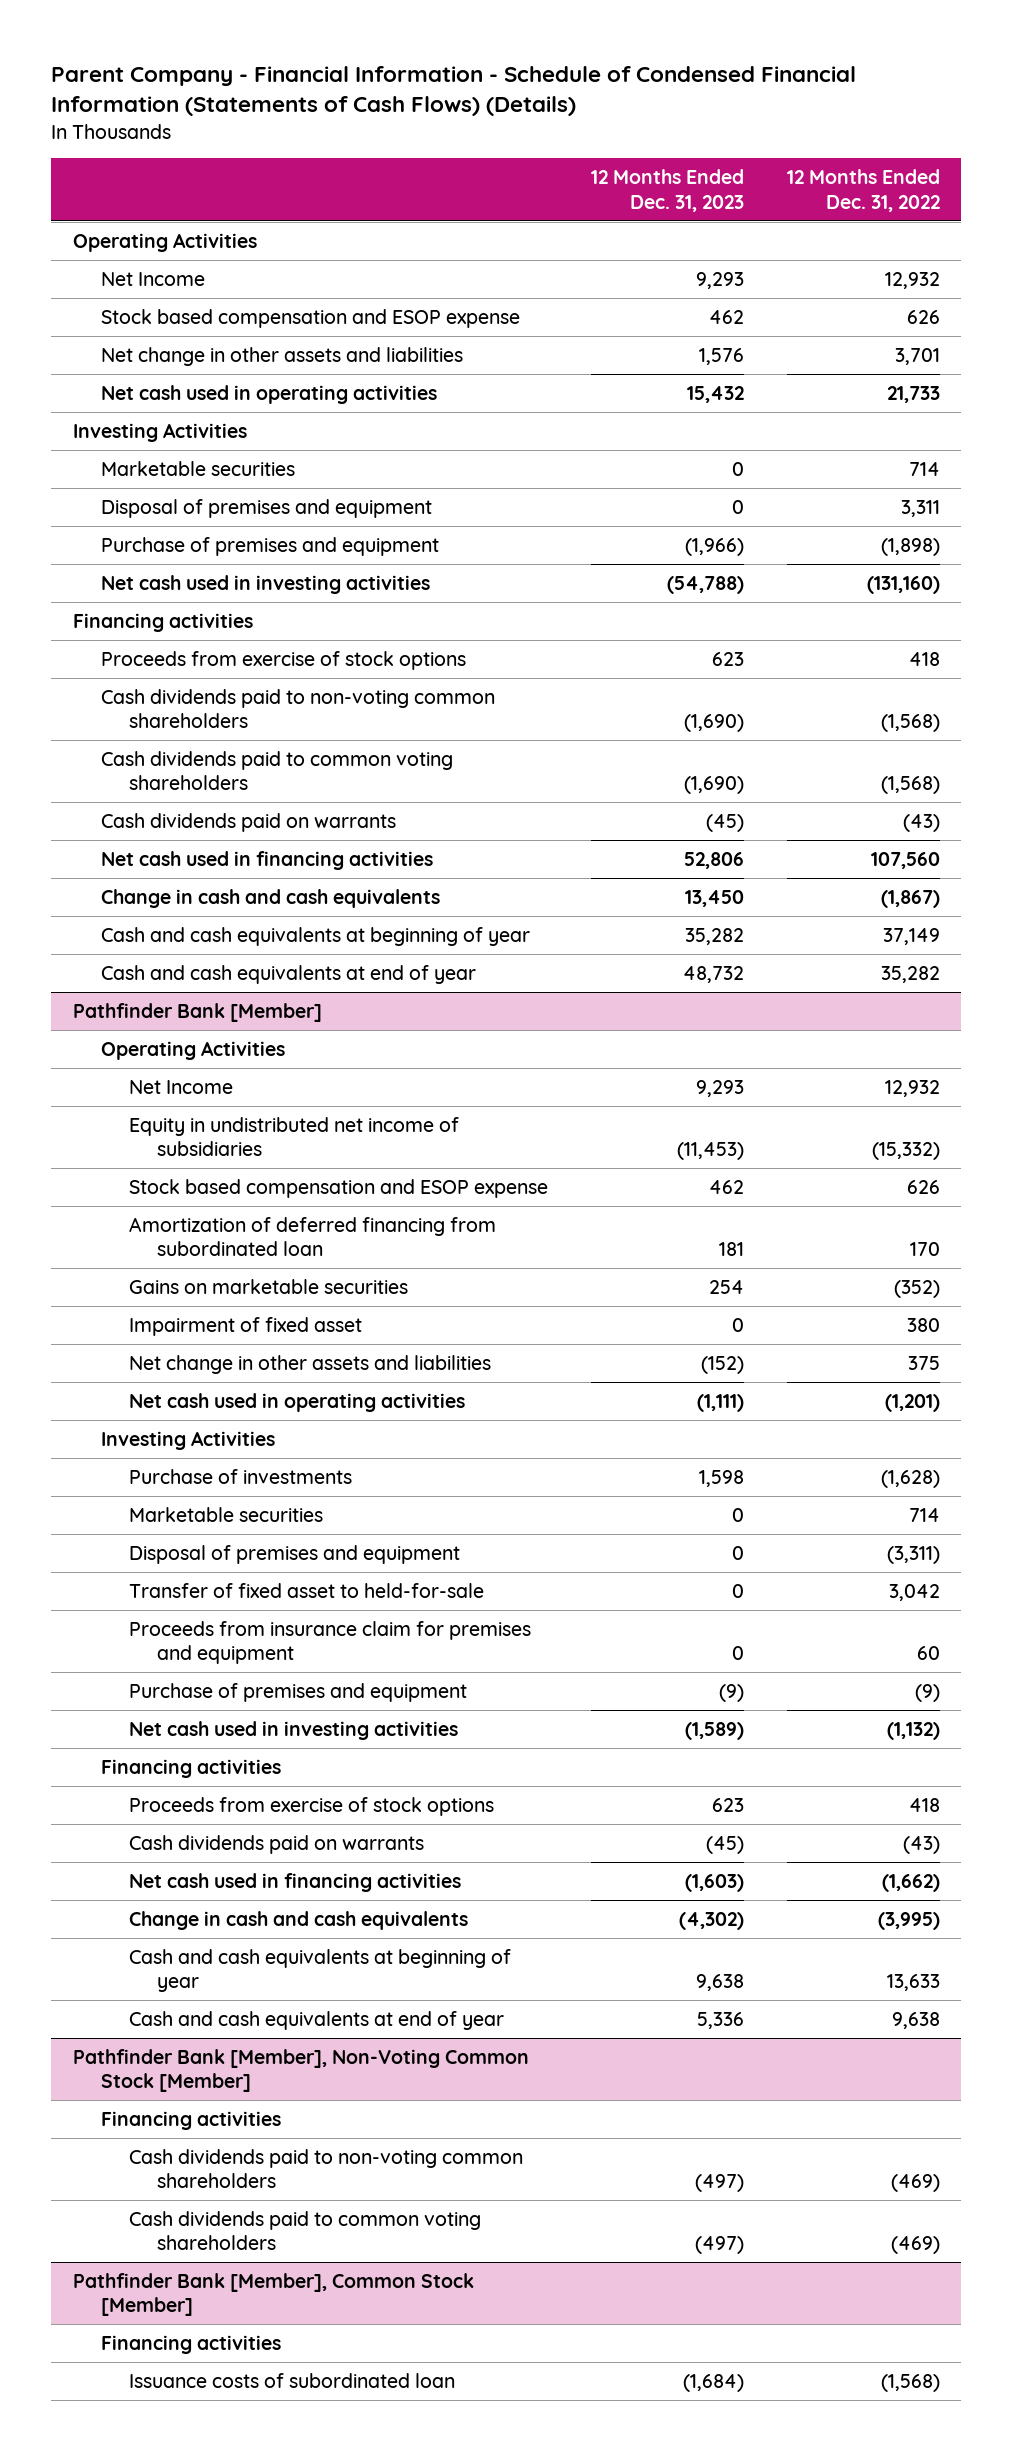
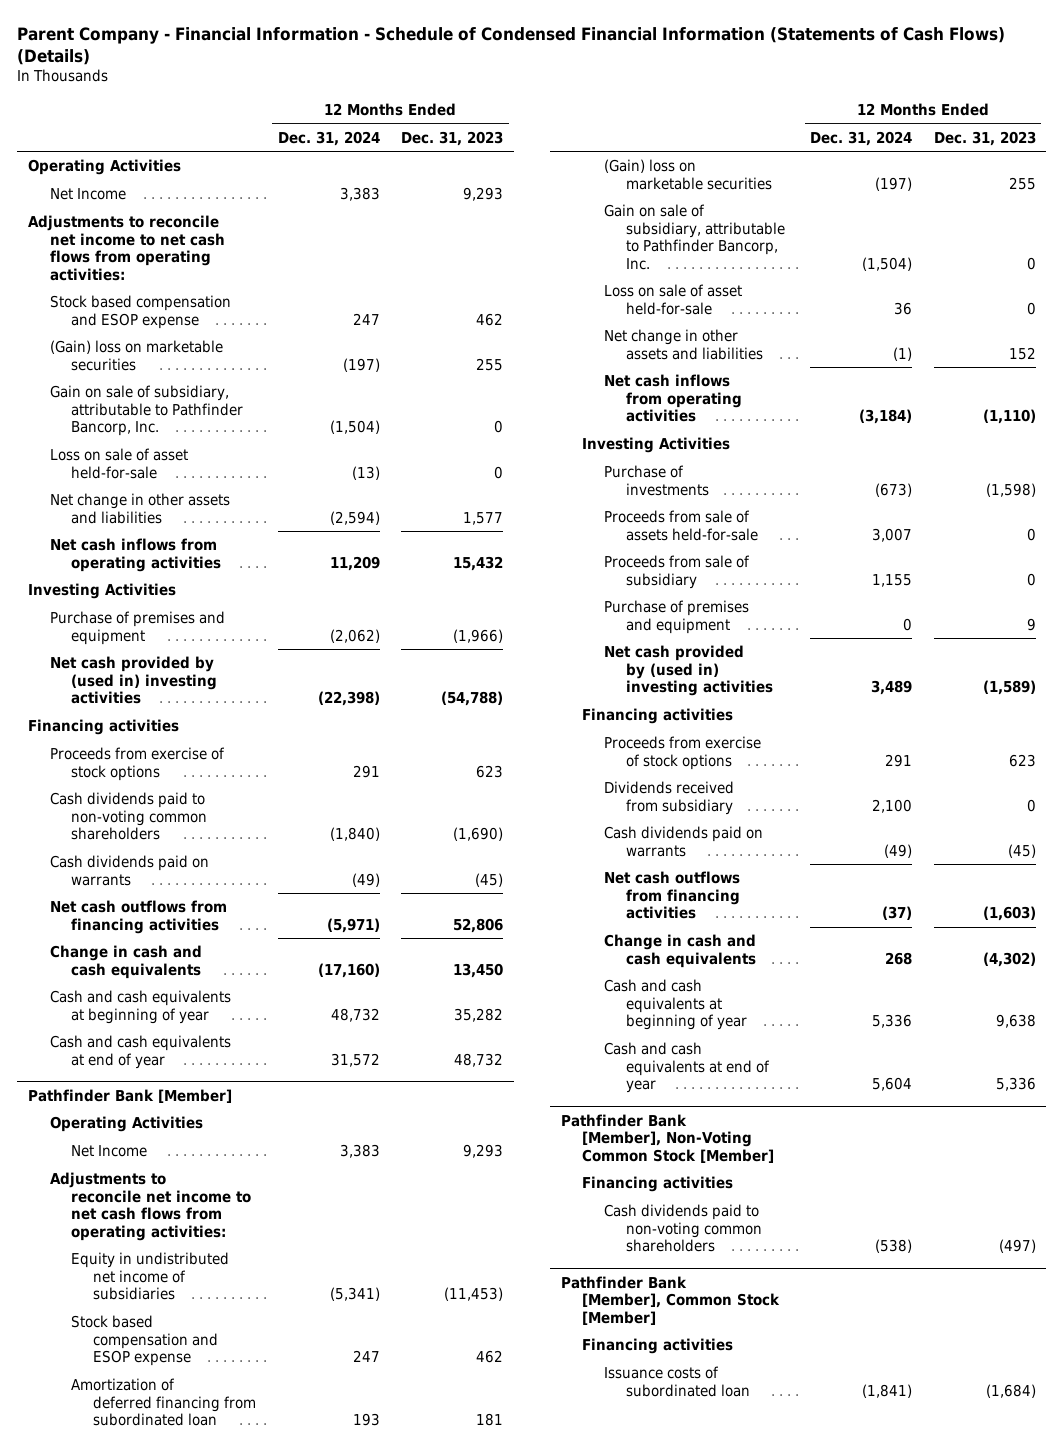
- | 12 Months Ended Dec. 31, 2023 | 12 Months Ended Dec. 31, 2022
+ | 12 Months Ended Dec. 31, 2024 | 12 Months Ended Dec. 31, 2023
+ Adjustments to reconcile net income to net cash flows from operating activities:
- Net change in other assets and liabilities | 1,576 | 3,701
- Net cash used in operating activities | 15,432 | 21,733
+ (Gain) loss on marketable securities | (197) | 255
+ Gain on sale of subsidiary, attributable to Pathfinder Bancorp, Inc. | (1,504) | 0
+ Loss on sale of asset held-for-sale | (13) | 0
+ Net change in other assets and liabilities | (2,594) | 1,577
+ Net cash inflows from operating activities | 11,209 | 15,432
- Marketable securities | 0 | 714
- Disposal of premises and equipment | 0 | 3,311
- Net cash used in investing activities | (54,788) | (131,160)
+ Net cash provided by (used in) investing activities | (22,398) | (54,788)
- Cash dividends paid to common voting shareholders | (1,690) | (1,568)
- Net cash used in financing activities | 52,806 | 107,560
+ Net cash outflows from financing activities | (5,971) | 52,806
@ Pathfinder Bank [Member]
+ Adjustments to reconcile net income to net cash flows from operating activities:
- Gains on marketable securities | 254 | (352)
- Impairment of fixed asset | 0 | 380
- Net change in other assets and liabilities | (152) | 375
- Net cash used in operating activities | (1,111) | (1,201)
+ (Gain) loss on marketable securities | (197) | 255
+ Gain on sale of subsidiary, attributable to Pathfinder Bancorp, Inc. | (1,504) | 0
+ Loss on sale of asset held-for-sale | 36 | 0
+ Net change in other assets and liabilities | (1) | 152
+ Net cash inflows from operating activities | (3,184) | (1,110)
- Purchase of investments | 1,598 | (1,628)
- Marketable securities | 0 | 714
- Disposal of premises and equipment | 0 | (3,311)
- Transfer of fixed asset to held-for-sale | 0 | 3,042
- Proceeds from insurance claim for premises and equipment | 0 | 60
- Purchase of premises and equipment | (9) | (9)
- Net cash used in investing activities | (1,589) | (1,132)
+ Purchase of investments | (673) | (1,598)
+ Proceeds from sale of assets held-for-sale | 3,007 | 0
+ Proceeds from sale of subsidiary | 1,155 | 0
+ Purchase of premises and equipment | 0 | 9
+ Net cash provided by (used in) investing activities | 3,489 | (1,589)
+ Dividends received from subsidiary | 2,100 | 0
- Net cash used in financing activities | (1,603) | (1,662)
+ Net cash outflows from financing activities | (37) | (1,603)
@ Pathfinder Bank [Member], Non-Voting Common Stock [Member]
- Cash dividends paid to common voting shareholders | (497) | (469)

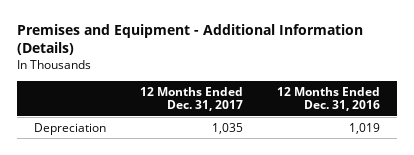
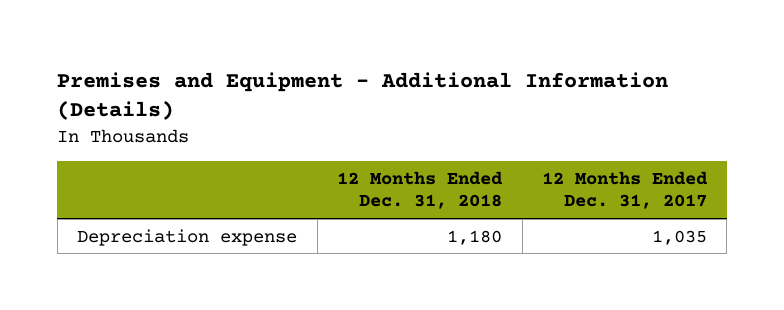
- | 12 Months Ended Dec. 31, 2017 | 12 Months Ended Dec. 31, 2016
+ | 12 Months Ended Dec. 31, 2018 | 12 Months Ended Dec. 31, 2017
- Depreciation | 1,035 | 1,019
+ Depreciation expense | 1,180 | 1,035

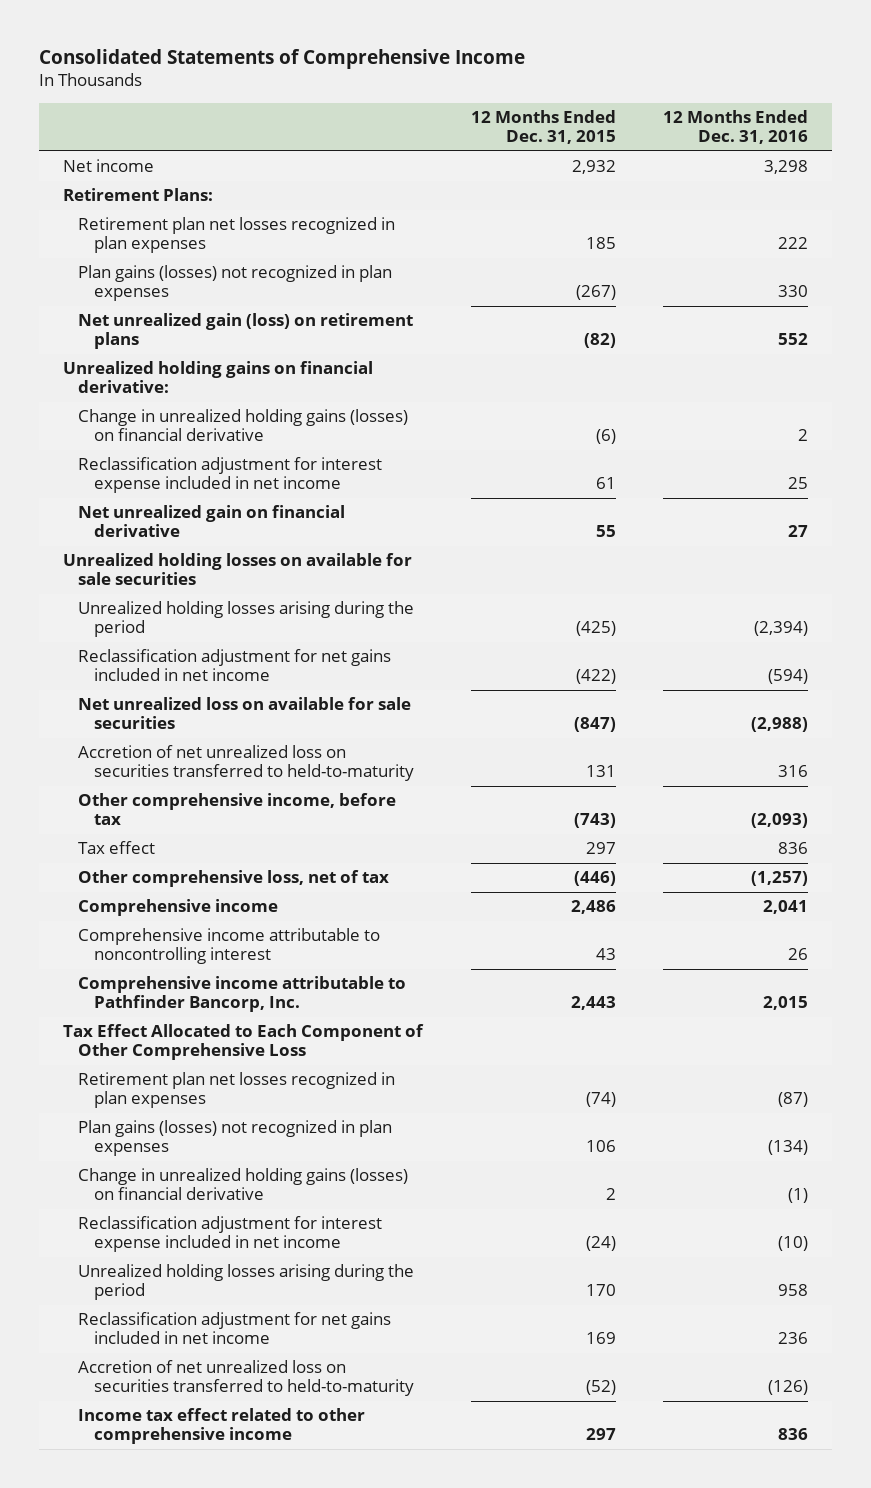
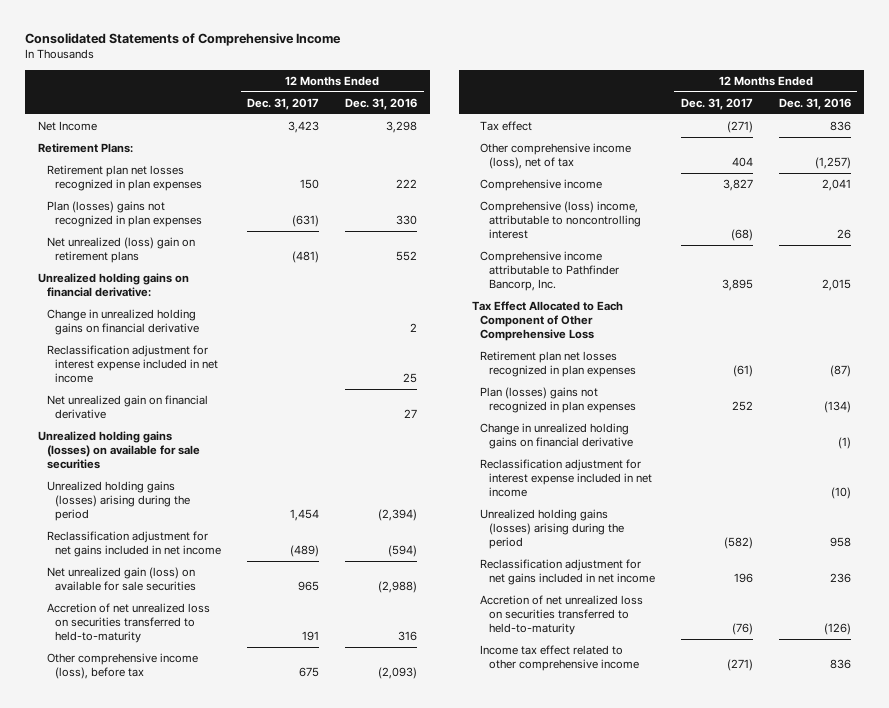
- | 12 Months Ended Dec. 31, 2015 | 12 Months Ended Dec. 31, 2016
+ | 12 Months Ended Dec. 31, 2017 | 12 Months Ended Dec. 31, 2016
- Net income | 2,932 | 3,298
+ Net Income | 3,423 | 3,298
- Plan gains (losses) not recognized in plan expenses | (267) | 330
- Net unrealized gain (loss) on retirement plans | (82) | 552
+ Plan (losses) gains not recognized in plan expenses | (631) | 330
+ Net unrealized (loss) gain on retirement plans | (481) | 552
- Change in unrealized holding gains (losses) on financial derivative | (6) | 2
+ Change in unrealized holding gains on financial derivative | | 2
- Unrealized holding losses on available for sale securities
- Unrealized holding losses arising during the period | (425) | (2,394)
+ Unrealized holding gains (losses) on available for sale securities
+ Unrealized holding gains (losses) arising during the period | 1,454 | (2,394)
- Net unrealized loss on available for sale securities | (847) | (2,988)
+ Net unrealized gain (loss) on available for sale securities | 965 | (2,988)
- Other comprehensive income, before tax | (743) | (2,093)
+ Other comprehensive income (loss), before tax | 675 | (2,093)
- Other comprehensive loss, net of tax | (446) | (1,257)
+ Other comprehensive income (loss), net of tax | 404 | (1,257)
- Comprehensive income attributable to noncontrolling interest | 43 | 26
+ Comprehensive (loss) income, attributable to noncontrolling interest | (68) | 26
- Plan gains (losses) not recognized in plan expenses | 106 | (134)
- Change in unrealized holding gains (losses) on financial derivative | 2 | (1)
+ Plan (losses) gains not recognized in plan expenses | 252 | (134)
+ Change in unrealized holding gains on financial derivative | | (1)
- Unrealized holding losses arising during the period | 170 | 958
+ Unrealized holding gains (losses) arising during the period | (582) | 958

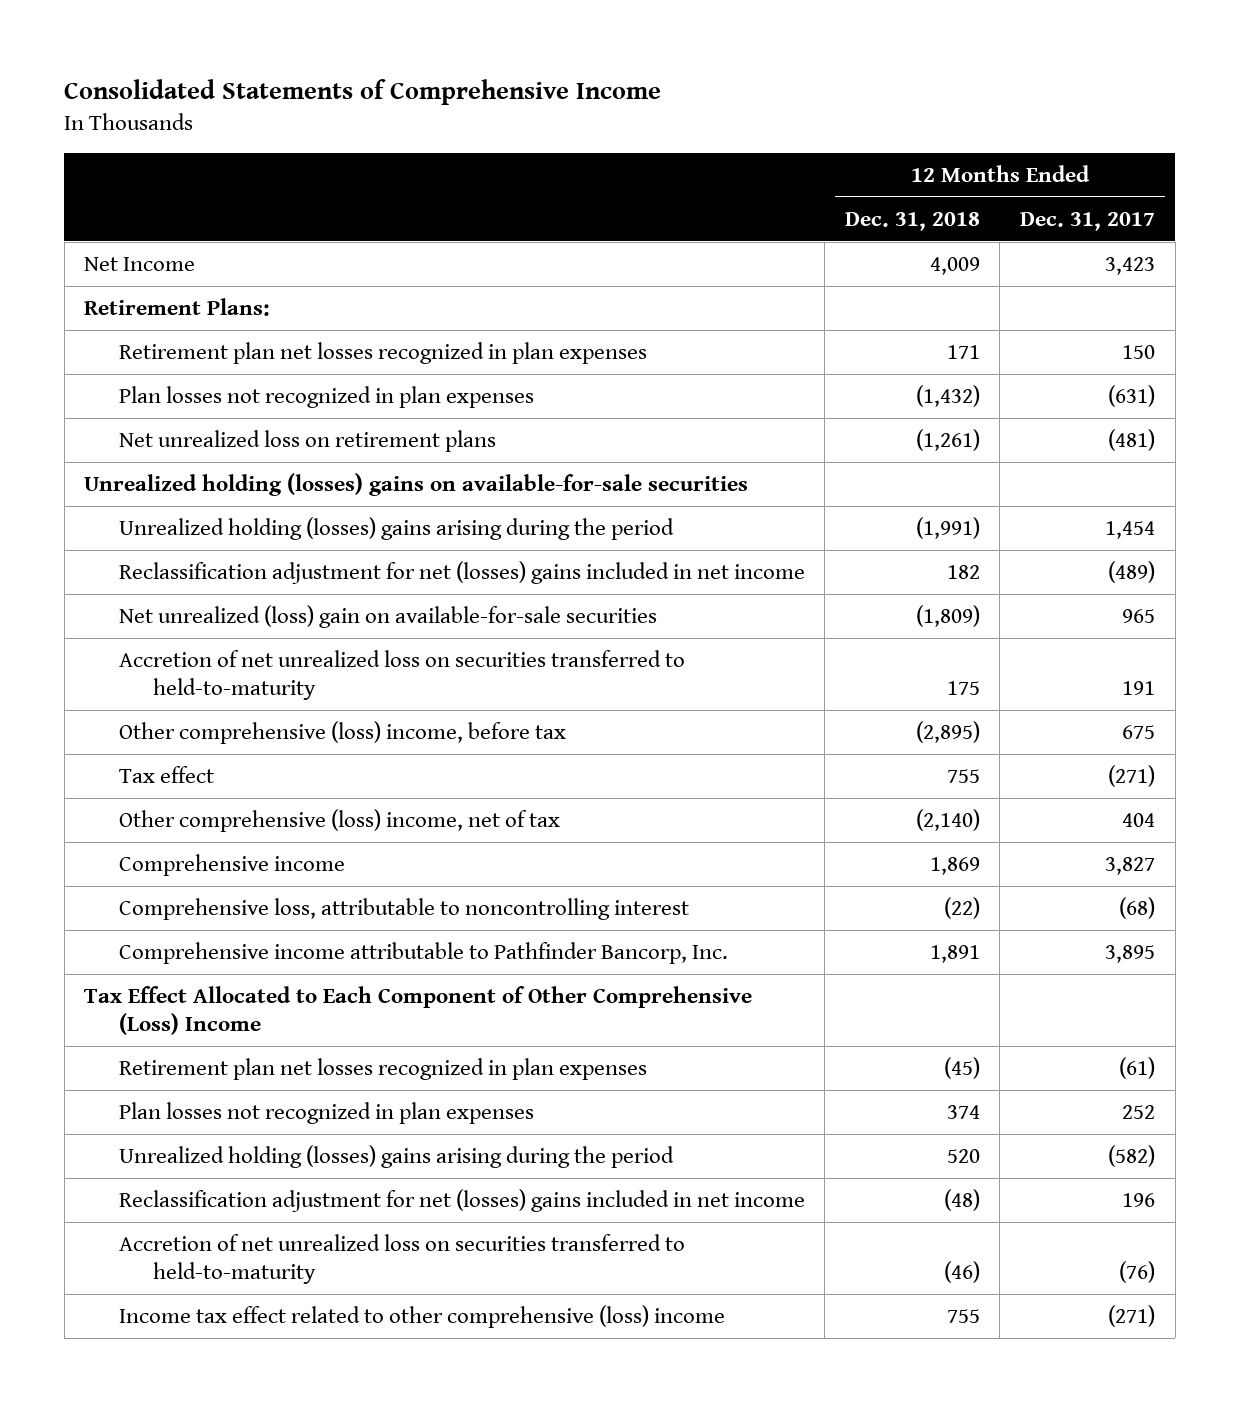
- | 12 Months Ended Dec. 31, 2017 | 12 Months Ended Dec. 31, 2016
+ | 12 Months Ended Dec. 31, 2018 | 12 Months Ended Dec. 31, 2017
- Plan (losses) gains not recognized in plan expenses | (631) | 330
- Net unrealized (loss) gain on retirement plans | (481) | 552
- Unrealized holding gains on financial derivative:
- Change in unrealized holding gains on financial derivative | | 2
- Reclassification adjustment for interest expense included in net income | | 25
- Net unrealized gain on financial derivative | | 27
- Unrealized holding gains (losses) on available for sale securities
- Unrealized holding gains (losses) arising during the period | 1,454 | (2,394)
- Reclassification adjustment for net gains included in net income | (489) | (594)
- Net unrealized gain (loss) on available for sale securities | 965 | (2,988)
+ Plan losses not recognized in plan expenses | (1,432) | (631)
+ Net unrealized loss on retirement plans | (1,261) | (481)
+ Unrealized holding (losses) gains on available-for-sale securities
+ Unrealized holding (losses) gains arising during the period | (1,991) | 1,454
+ Reclassification adjustment for net (losses) gains included in net income | 182 | (489)
+ Net unrealized (loss) gain on available-for-sale securities | (1,809) | 965
- Other comprehensive income (loss), before tax | 675 | (2,093)
+ Other comprehensive (loss) income, before tax | (2,895) | 675
- Other comprehensive income (loss), net of tax | 404 | (1,257)
+ Other comprehensive (loss) income, net of tax | (2,140) | 404
- Comprehensive (loss) income, attributable to noncontrolling interest | (68) | 26
+ Comprehensive loss, attributable to noncontrolling interest | (22) | (68)
- Tax Effect Allocated to Each Component of Other Comprehensive Loss
+ Tax Effect Allocated to Each Component of Other Comprehensive (Loss) Income
- Plan (losses) gains not recognized in plan expenses | 252 | (134)
- Change in unrealized holding gains on financial derivative | | (1)
- Reclassification adjustment for interest expense included in net income | | (10)
- Unrealized holding gains (losses) arising during the period | (582) | 958
- Reclassification adjustment for net gains included in net income | 196 | 236
+ Plan losses not recognized in plan expenses | 374 | 252
+ Unrealized holding (losses) gains arising during the period | 520 | (582)
+ Reclassification adjustment for net (losses) gains included in net income | (48) | 196
- Income tax effect related to other comprehensive income | (271) | 836
+ Income tax effect related to other comprehensive (loss) income | 755 | (271)

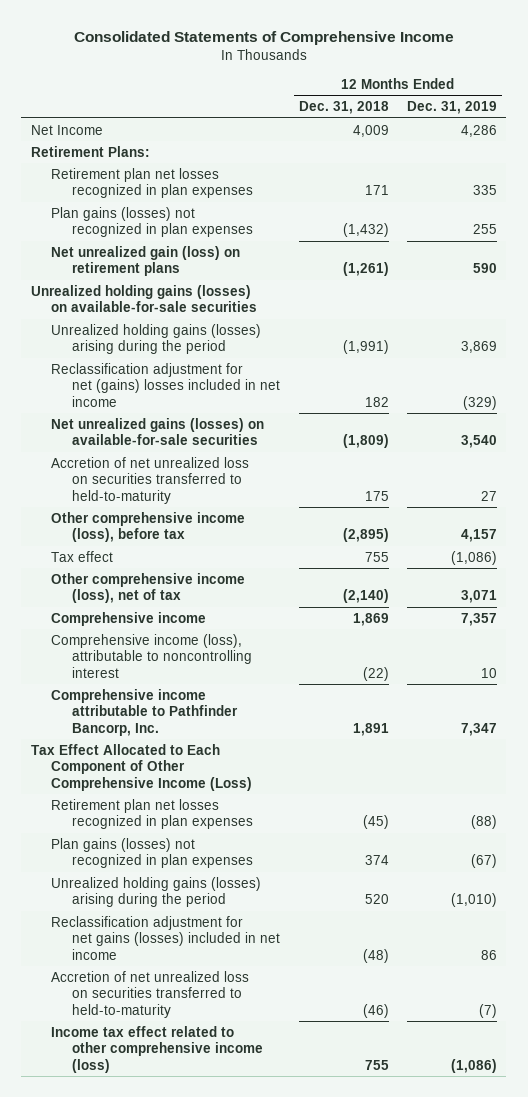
- | 12 Months Ended Dec. 31, 2018 | 12 Months Ended Dec. 31, 2017
+ | 12 Months Ended Dec. 31, 2018 | 12 Months Ended Dec. 31, 2019
- Plan losses not recognized in plan expenses | (1,432) | (631)
- Net unrealized loss on retirement plans | (1,261) | (481)
- Unrealized holding (losses) gains on available-for-sale securities
- Unrealized holding (losses) gains arising during the period | (1,991) | 1,454
- Reclassification adjustment for net (losses) gains included in net income | 182 | (489)
- Net unrealized (loss) gain on available-for-sale securities | (1,809) | 965
+ Plan gains (losses) not recognized in plan expenses | (1,432) | 255
+ Net unrealized gain (loss) on retirement plans | (1,261) | 590
+ Unrealized holding gains (losses) on available-for-sale securities
+ Unrealized holding gains (losses) arising during the period | (1,991) | 3,869
+ Reclassification adjustment for net (gains) losses included in net income | 182 | (329)
+ Net unrealized gains (losses) on available-for-sale securities | (1,809) | 3,540
- Other comprehensive (loss) income, before tax | (2,895) | 675
+ Other comprehensive income (loss), before tax | (2,895) | 4,157
- Other comprehensive (loss) income, net of tax | (2,140) | 404
+ Other comprehensive income (loss), net of tax | (2,140) | 3,071
- Comprehensive loss, attributable to noncontrolling interest | (22) | (68)
+ Comprehensive income (loss), attributable to noncontrolling interest | (22) | 10
- Tax Effect Allocated to Each Component of Other Comprehensive (Loss) Income
+ Tax Effect Allocated to Each Component of Other Comprehensive Income (Loss)
- Plan losses not recognized in plan expenses | 374 | 252
- Unrealized holding (losses) gains arising during the period | 520 | (582)
- Reclassification adjustment for net (losses) gains included in net income | (48) | 196
+ Plan gains (losses) not recognized in plan expenses | 374 | (67)
+ Unrealized holding gains (losses) arising during the period | 520 | (1,010)
+ Reclassification adjustment for net gains (losses) included in net income | (48) | 86
- Income tax effect related to other comprehensive (loss) income | 755 | (271)
+ Income tax effect related to other comprehensive income (loss) | 755 | (1,086)

